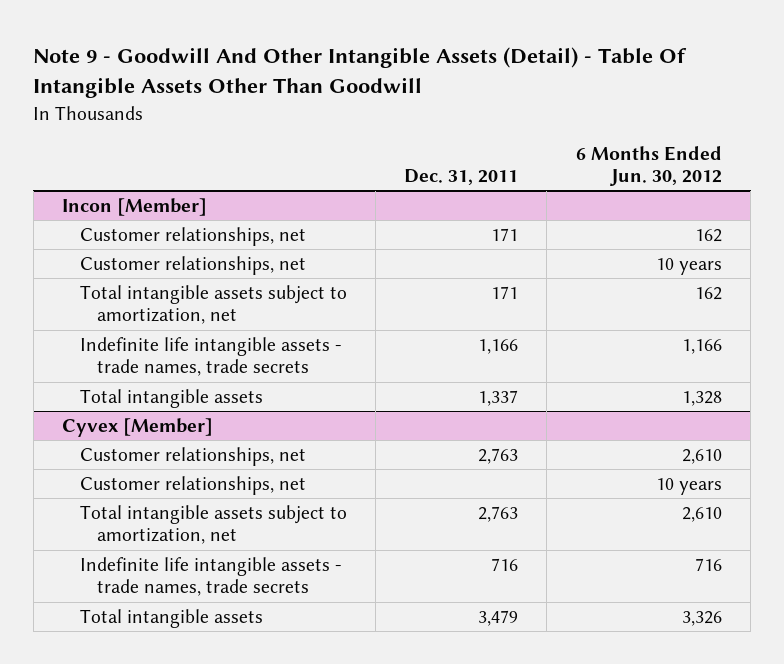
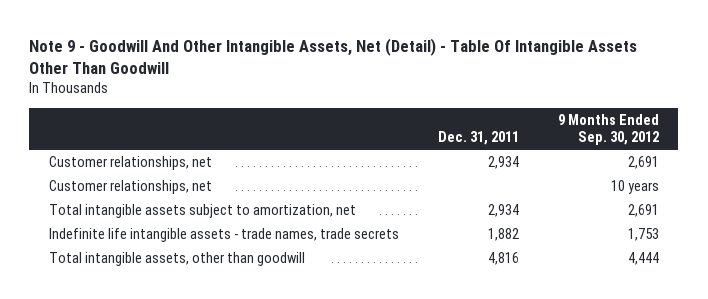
- Note 9 - Goodwill And Other Intangible Assets (Detail) - Table Of Intangible Assets Other Than Goodwill
+ Note 9 - Goodwill And Other Intangible Assets, Net (Detail) - Table Of Intangible Assets Other Than Goodwill
- | Dec. 31, 2011 | 6 Months Ended Jun. 30, 2012
+ | Dec. 31, 2011 | 9 Months Ended Sep. 30, 2012
- Incon [Member]
- Customer relationships, net | 171 | 162
- Customer relationships, net | | 10 years
- Total intangible assets subject to amortization, net | 171 | 162
- Indefinite life intangible assets - trade names, trade secrets | 1,166 | 1,166
- Total intangible assets | 1,337 | 1,328
- Cyvex [Member]
- Customer relationships, net | 2,763 | 2,610
+ Customer relationships, net | 2,934 | 2,691
- Total intangible assets subject to amortization, net | 2,763 | 2,610
- Indefinite life intangible assets - trade names, trade secrets | 716 | 716
- Total intangible assets | 3,479 | 3,326
+ Total intangible assets subject to amortization, net | 2,934 | 2,691
+ Indefinite life intangible assets - trade names, trade secrets | 1,882 | 1,753
+ Total intangible assets, other than goodwill | 4,816 | 4,444

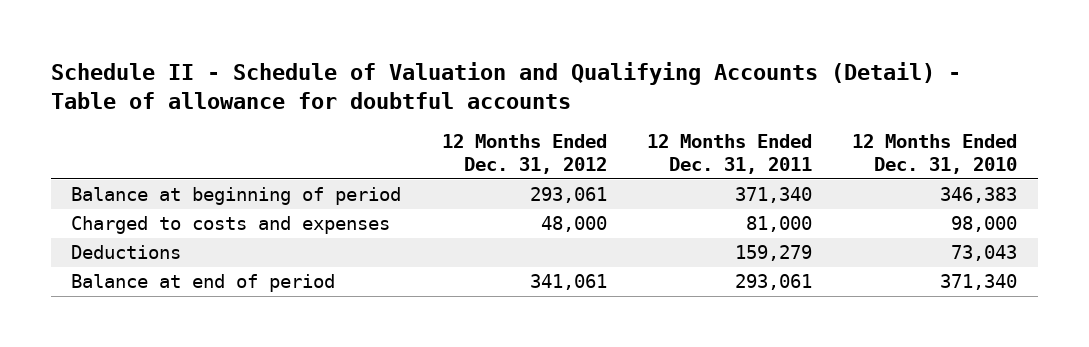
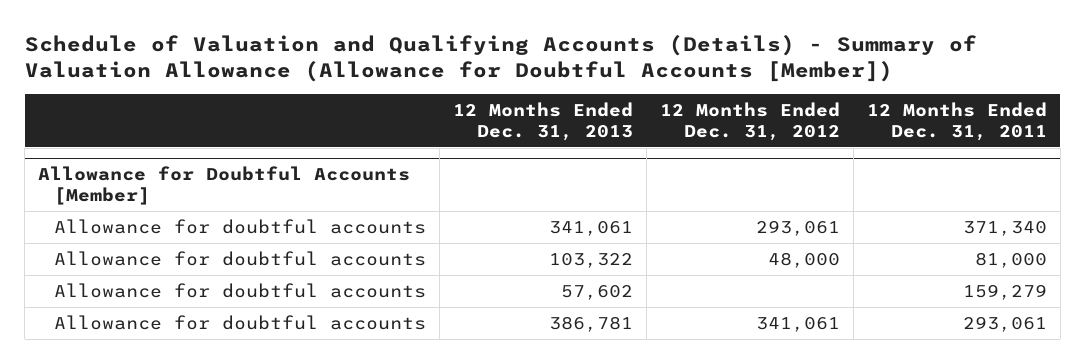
- Schedule II - Schedule of Valuation and Qualifying Accounts (Detail) - Table of allowance for doubtful accounts
+ Schedule of Valuation and Qualifying Accounts (Details) - Summary of Valuation Allowance (Allowance for Doubtful Accounts [Member])
- | 12 Months Ended Dec. 31, 2012 | 12 Months Ended Dec. 31, 2011 | 12 Months Ended Dec. 31, 2010
+ | 12 Months Ended Dec. 31, 2013 | 12 Months Ended Dec. 31, 2012 | 12 Months Ended Dec. 31, 2011
- Balance at beginning of period | 293,061 | 371,340 | 346,383
- Charged to costs and expenses | 48,000 | 81,000 | 98,000
- Deductions | | 159,279 | 73,043
- Balance at end of period | 341,061 | 293,061 | 371,340
+ Allowance for Doubtful Accounts [Member]
+ Allowance for doubtful accounts | 341,061 | 293,061 | 371,340
+ Allowance for doubtful accounts | 103,322 | 48,000 | 81,000
+ Allowance for doubtful accounts | 57,602 | | 159,279
+ Allowance for doubtful accounts | 386,781 | 341,061 | 293,061

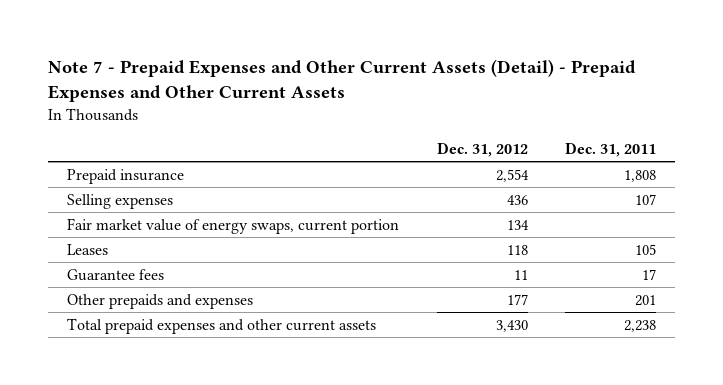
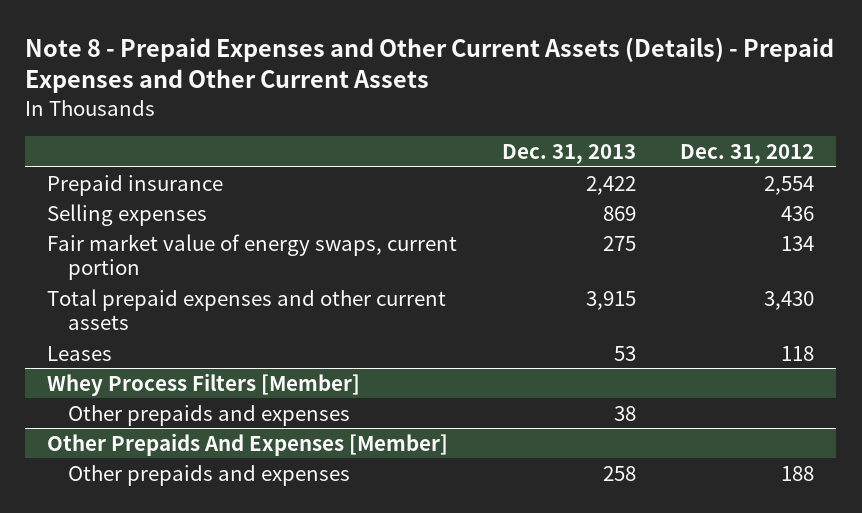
- Note 7 - Prepaid Expenses and Other Current Assets (Detail) - Prepaid Expenses and Other Current Assets
+ Note 8 - Prepaid Expenses and Other Current Assets (Details) - Prepaid Expenses and Other Current Assets
- | Dec. 31, 2012 | Dec. 31, 2011
+ | Dec. 31, 2013 | Dec. 31, 2012
- Guarantee fees | 11 | 17
- Other prepaids and expenses | 177 | 201
moved down: Leases | 53 | 118
+ Whey Process Filters [Member]
+ Other prepaids and expenses | 38 |
+ Other Prepaids And Expenses [Member]
+ Other prepaids and expenses | 258 | 188

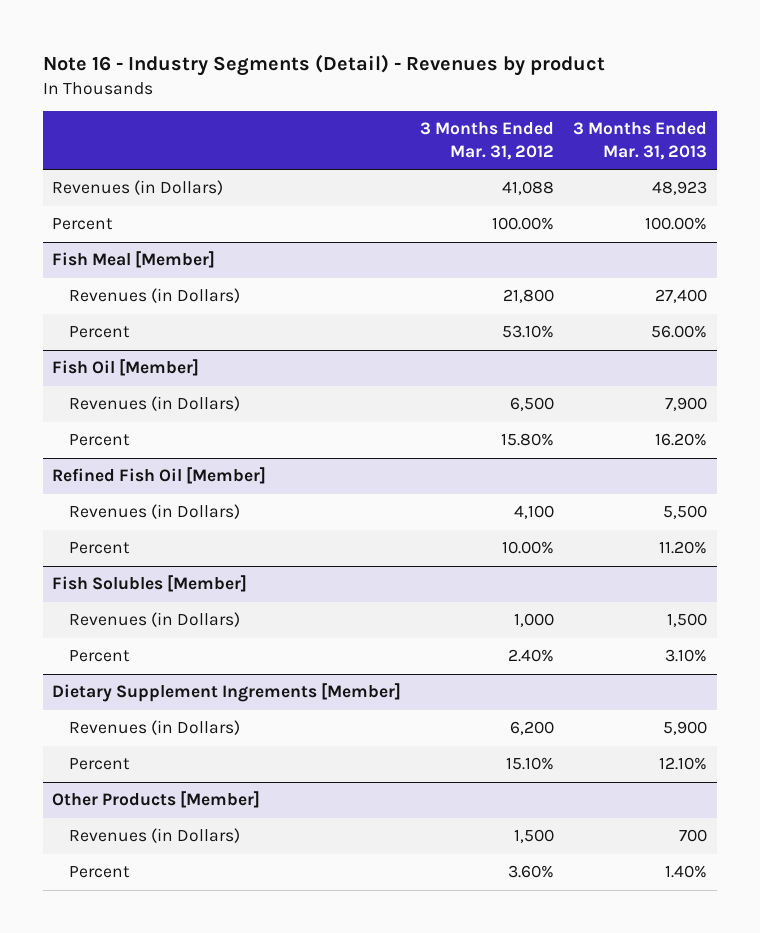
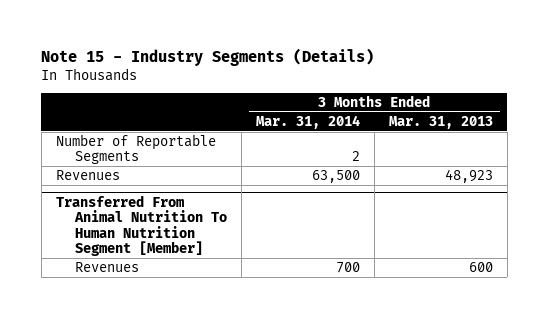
- Note 16 - Industry Segments (Detail) - Revenues by product
+ Note 15 - Industry Segments (Details)
- | 3 Months Ended Mar. 31, 2012 | 3 Months Ended Mar. 31, 2013
+ | 3 Months Ended Mar. 31, 2014 | 3 Months Ended Mar. 31, 2013
- Revenues (in Dollars) | 41,088 | 48,923
- Percent | 100.00% | 100.00%
- Fish Meal [Member]
- Revenues (in Dollars) | 21,800 | 27,400
- Percent | 53.10% | 56.00%
- Fish Oil [Member]
- Revenues (in Dollars) | 6,500 | 7,900
- Percent | 15.80% | 16.20%
- Refined Fish Oil [Member]
- Revenues (in Dollars) | 4,100 | 5,500
- Percent | 10.00% | 11.20%
- Fish Solubles [Member]
- Revenues (in Dollars) | 1,000 | 1,500
- Percent | 2.40% | 3.10%
- Dietary Supplement Ingrements [Member]
- Revenues (in Dollars) | 6,200 | 5,900
- Percent | 15.10% | 12.10%
- Other Products [Member]
- Revenues (in Dollars) | 1,500 | 700
- Percent | 3.60% | 1.40%
+ Number of Reportable Segments | 2 |
+ Revenues | 63,500 | 48,923
+ Transferred From Animal Nutrition To Human Nutrition Segment [Member]
+ Revenues | 700 | 600

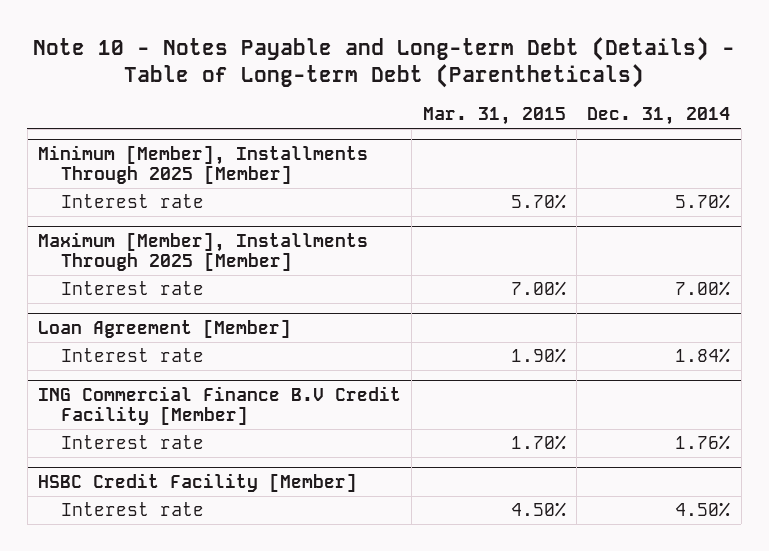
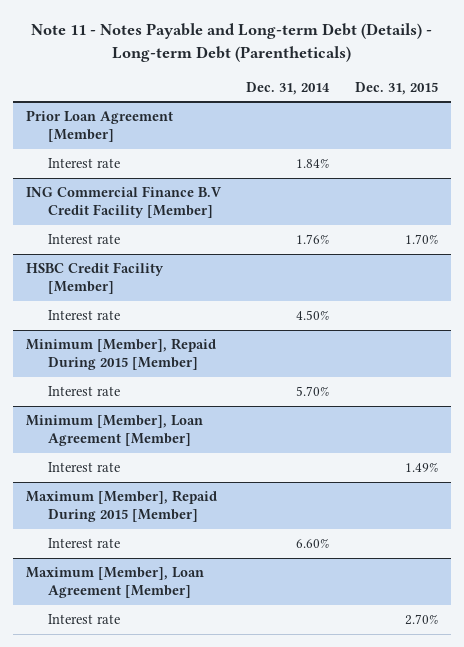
- Note 10 - Notes Payable and Long-term Debt (Details) - Table of Long-term Debt (Parentheticals)
+ Note 11 - Notes Payable and Long-term Debt (Details) - Long-term Debt (Parentheticals)
- | Mar. 31, 2015 | Dec. 31, 2014
+ | Dec. 31, 2014 | Dec. 31, 2015
- Minimum [Member], Installments Through 2025 [Member]
- Interest rate | 5.70% | 5.70%
- Maximum [Member], Installments Through 2025 [Member]
- Interest rate | 7.00% | 7.00%
- Loan Agreement [Member]
+ Prior Loan Agreement [Member]
+ Minimum [Member], Repaid During 2015 [Member]
+ Interest rate | 5.70% |
+ Minimum [Member], Loan Agreement [Member]
+ Interest rate | | 1.49%
+ Maximum [Member], Repaid During 2015 [Member]
+ Interest rate | 6.60% |
+ Maximum [Member], Loan Agreement [Member]
+ Interest rate | | 2.70%

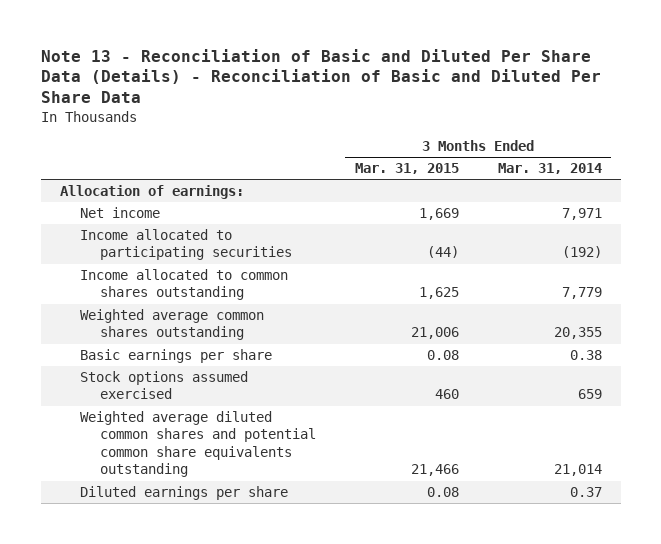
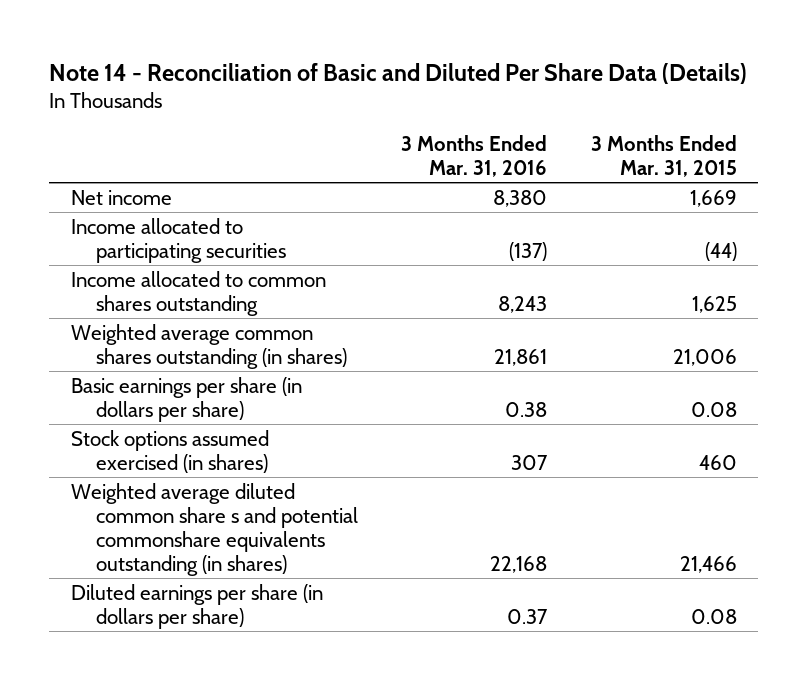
- Note 13 - Reconciliation of Basic and Diluted Per Share Data (Details) - Reconciliation of Basic and Diluted Per Share Data
+ Note 14 - Reconciliation of Basic and Diluted Per Share Data (Details)
- | 3 Months Ended Mar. 31, 2015 | 3 Months Ended Mar. 31, 2014
+ | 3 Months Ended Mar. 31, 2016 | 3 Months Ended Mar. 31, 2015
- Allocation of earnings:
- Weighted average common shares outstanding | 21,006 | 20,355
- Basic earnings per share | 0.08 | 0.38
- Stock options assumed exercised | 460 | 659
- Weighted average diluted common shares and potential common share equivalents outstanding | 21,466 | 21,014
- Diluted earnings per share | 0.08 | 0.37
+ Weighted average common shares outstanding (in shares) | 21,861 | 21,006
+ Basic earnings per share (in dollars per share) | 0.38 | 0.08
+ Stock options assumed exercised (in shares) | 307 | 460
+ Weighted average diluted common share s and potential commonshare equivalents outstanding (in shares) | 22,168 | 21,466
+ Diluted earnings per share (in dollars per share) | 0.37 | 0.08

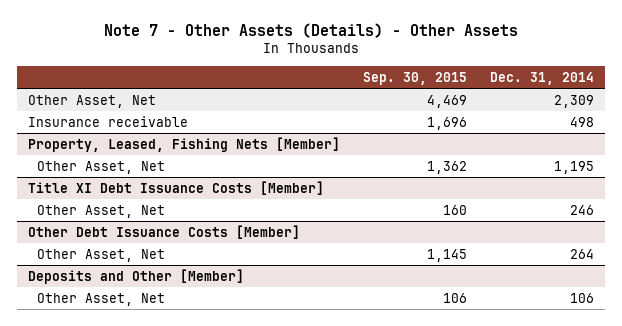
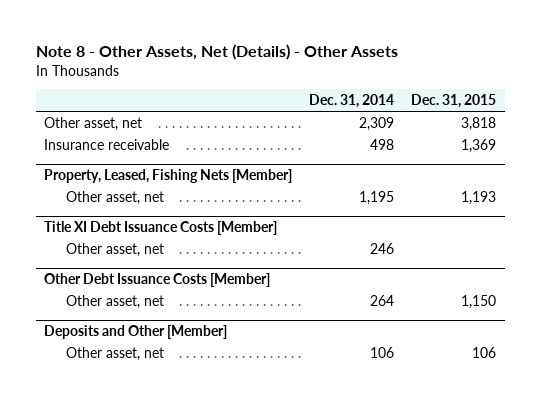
- Note 7 - Other Assets (Details) - Other Assets
+ Note 8 - Other Assets, Net (Details) - Other Assets
- | Sep. 30, 2015 | Dec. 31, 2014
+ | Dec. 31, 2014 | Dec. 31, 2015
- Other Asset, Net | 4,469 | 2,309
+ Other asset, net | 2,309 | 3,818
@ Property, Leased, Fishing Nets [Member]
- Other Asset, Net | 1,362 | 1,195
+ Other asset, net | 1,195 | 1,193
@ Title XI Debt Issuance Costs [Member]
- Other Asset, Net | 160 | 246
+ Other asset, net | 246 |
@ Other Debt Issuance Costs [Member]
- Other Asset, Net | 1,145 | 264
+ Other asset, net | 264 | 1,150
@ Deposits and Other [Member]
- Other Asset, Net | 106 | 106
+ Other asset, net | 106 | 106

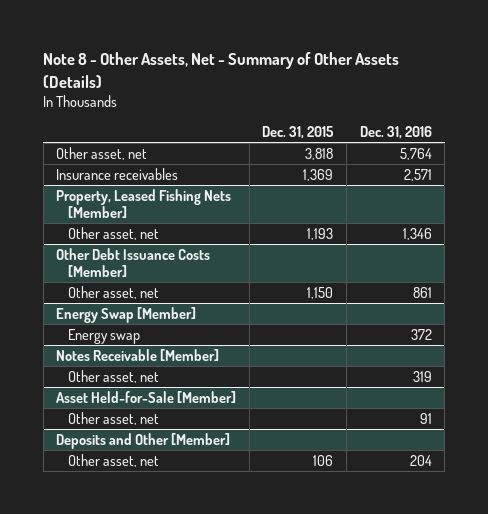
- Note 8 - Other Assets, Net (Details) - Other Assets
+ Note 8 - Other Assets, Net - Summary of Other Assets (Details)
- | Dec. 31, 2014 | Dec. 31, 2015
+ | Dec. 31, 2015 | Dec. 31, 2016
- Insurance receivable | 498 | 1,369
- Property, Leased, Fishing Nets [Member]
+ Insurance receivables | 1,369 | 2,571
+ Property, Leased Fishing Nets [Member]
- Title XI Debt Issuance Costs [Member]
- Other asset, net | 246 |
+ Energy Swap [Member]
+ Energy swap | | 372
+ Notes Receivable [Member]
+ Other asset, net | | 319
+ Asset Held-for-Sale [Member]
+ Other asset, net | | 91

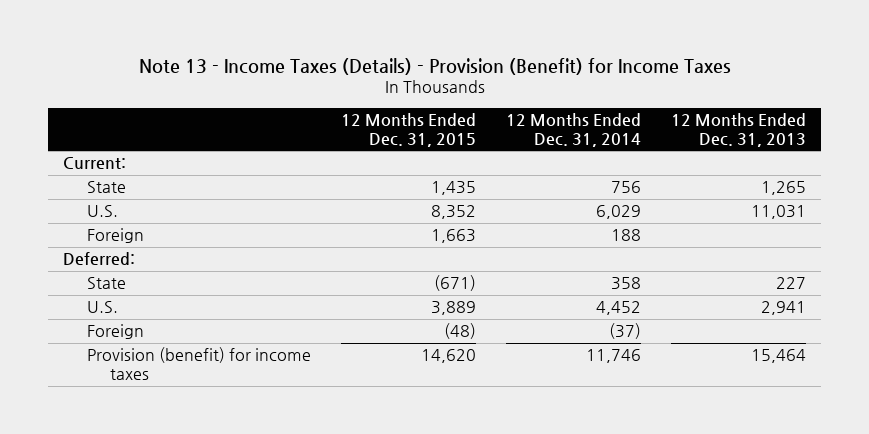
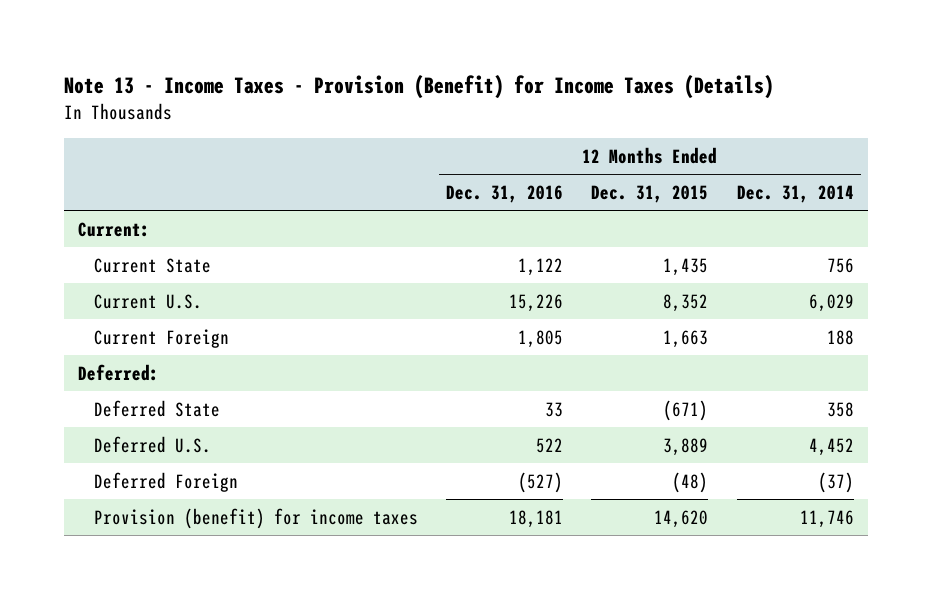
- Note 13 - Income Taxes (Details) - Provision (Benefit) for Income Taxes
+ Note 13 - Income Taxes - Provision (Benefit) for Income Taxes (Details)
- | 12 Months Ended Dec. 31, 2015 | 12 Months Ended Dec. 31, 2014 | 12 Months Ended Dec. 31, 2013
+ | 12 Months Ended Dec. 31, 2016 | 12 Months Ended Dec. 31, 2015 | 12 Months Ended Dec. 31, 2014
- State | 1,435 | 756 | 1,265
- U.S. | 8,352 | 6,029 | 11,031
- Foreign | 1,663 | 188 |
+ Current State | 1,122 | 1,435 | 756
+ Current U.S. | 15,226 | 8,352 | 6,029
+ Current Foreign | 1,805 | 1,663 | 188
- State | (671) | 358 | 227
- U.S. | 3,889 | 4,452 | 2,941
- Foreign | (48) | (37) |
+ Deferred State | 33 | (671) | 358
+ Deferred U.S. | 522 | 3,889 | 4,452
+ Deferred Foreign | (527) | (48) | (37)

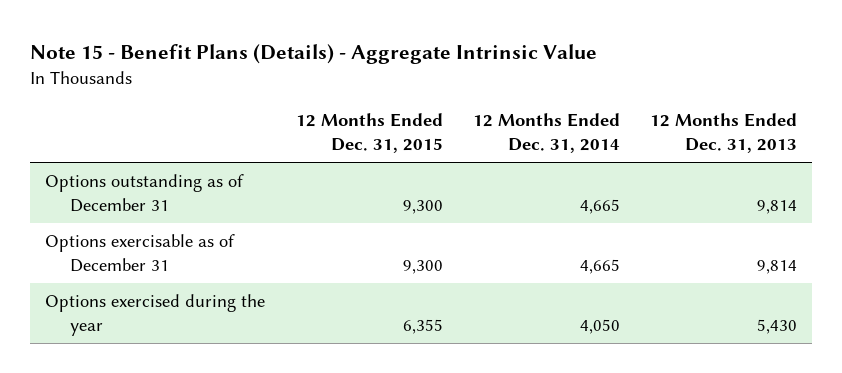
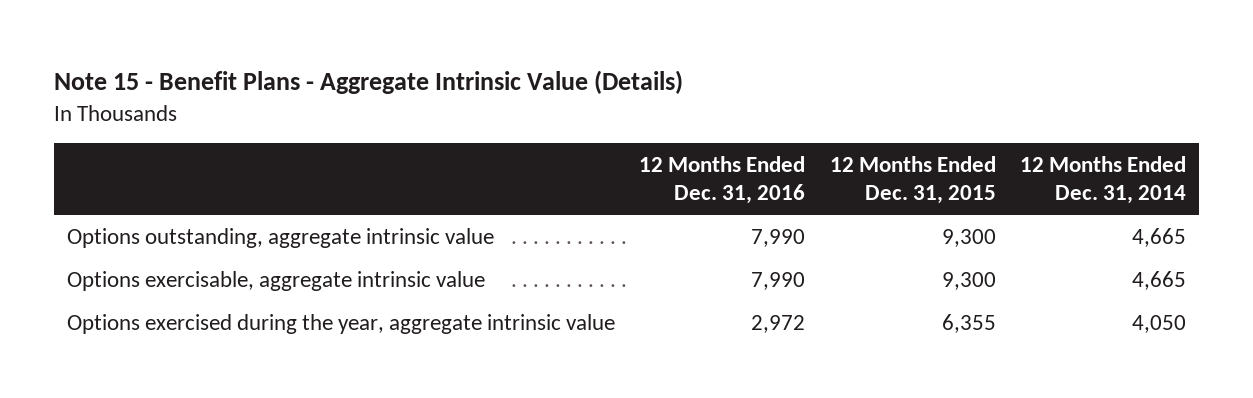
- Note 15 - Benefit Plans (Details) - Aggregate Intrinsic Value
+ Note 15 - Benefit Plans - Aggregate Intrinsic Value (Details)
- | 12 Months Ended Dec. 31, 2015 | 12 Months Ended Dec. 31, 2014 | 12 Months Ended Dec. 31, 2013
+ | 12 Months Ended Dec. 31, 2016 | 12 Months Ended Dec. 31, 2015 | 12 Months Ended Dec. 31, 2014
- Options outstanding as of December 31 | 9,300 | 4,665 | 9,814
- Options exercisable as of December 31 | 9,300 | 4,665 | 9,814
- Options exercised during the year | 6,355 | 4,050 | 5,430
+ Options outstanding, aggregate intrinsic value | 7,990 | 9,300 | 4,665
+ Options exercisable, aggregate intrinsic value | 7,990 | 9,300 | 4,665
+ Options exercised during the year, aggregate intrinsic value | 2,972 | 6,355 | 4,050

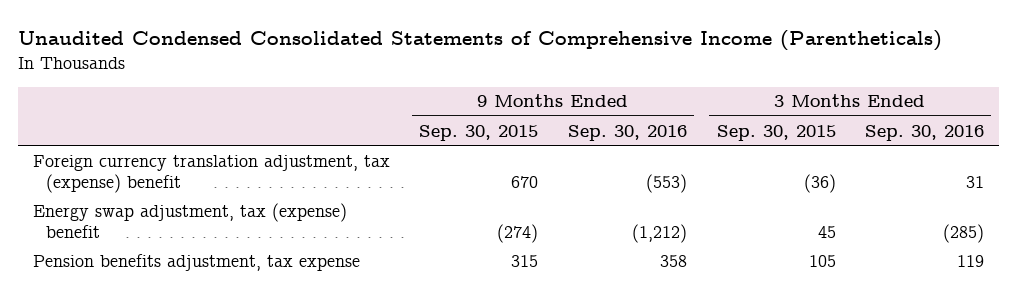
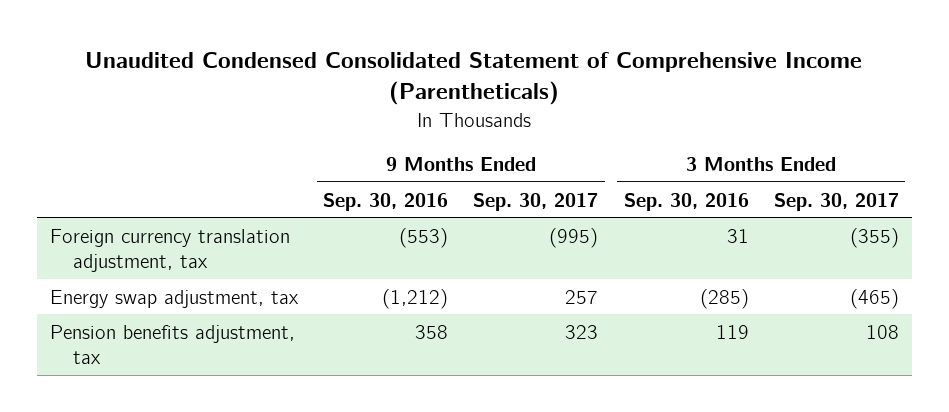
- Unaudited Condensed Consolidated Statements of Comprehensive Income (Parentheticals)
+ Unaudited Condensed Consolidated Statement of Comprehensive Income (Parentheticals)
- | 9 Months Ended Sep. 30, 2015 | 9 Months Ended Sep. 30, 2016 | 3 Months Ended Sep. 30, 2015 | 3 Months Ended Sep. 30, 2016
+ | 9 Months Ended Sep. 30, 2016 | 9 Months Ended Sep. 30, 2017 | 3 Months Ended Sep. 30, 2016 | 3 Months Ended Sep. 30, 2017
- Foreign currency translation adjustment, tax (expense) benefit | 670 | (553) | (36) | 31
- Energy swap adjustment, tax (expense) benefit | (274) | (1,212) | 45 | (285)
- Pension benefits adjustment, tax expense | 315 | 358 | 105 | 119
+ Foreign currency translation adjustment, tax | (553) | (995) | 31 | (355)
+ Energy swap adjustment, tax | (1,212) | 257 | (285) | (465)
+ Pension benefits adjustment, tax | 358 | 323 | 119 | 108

